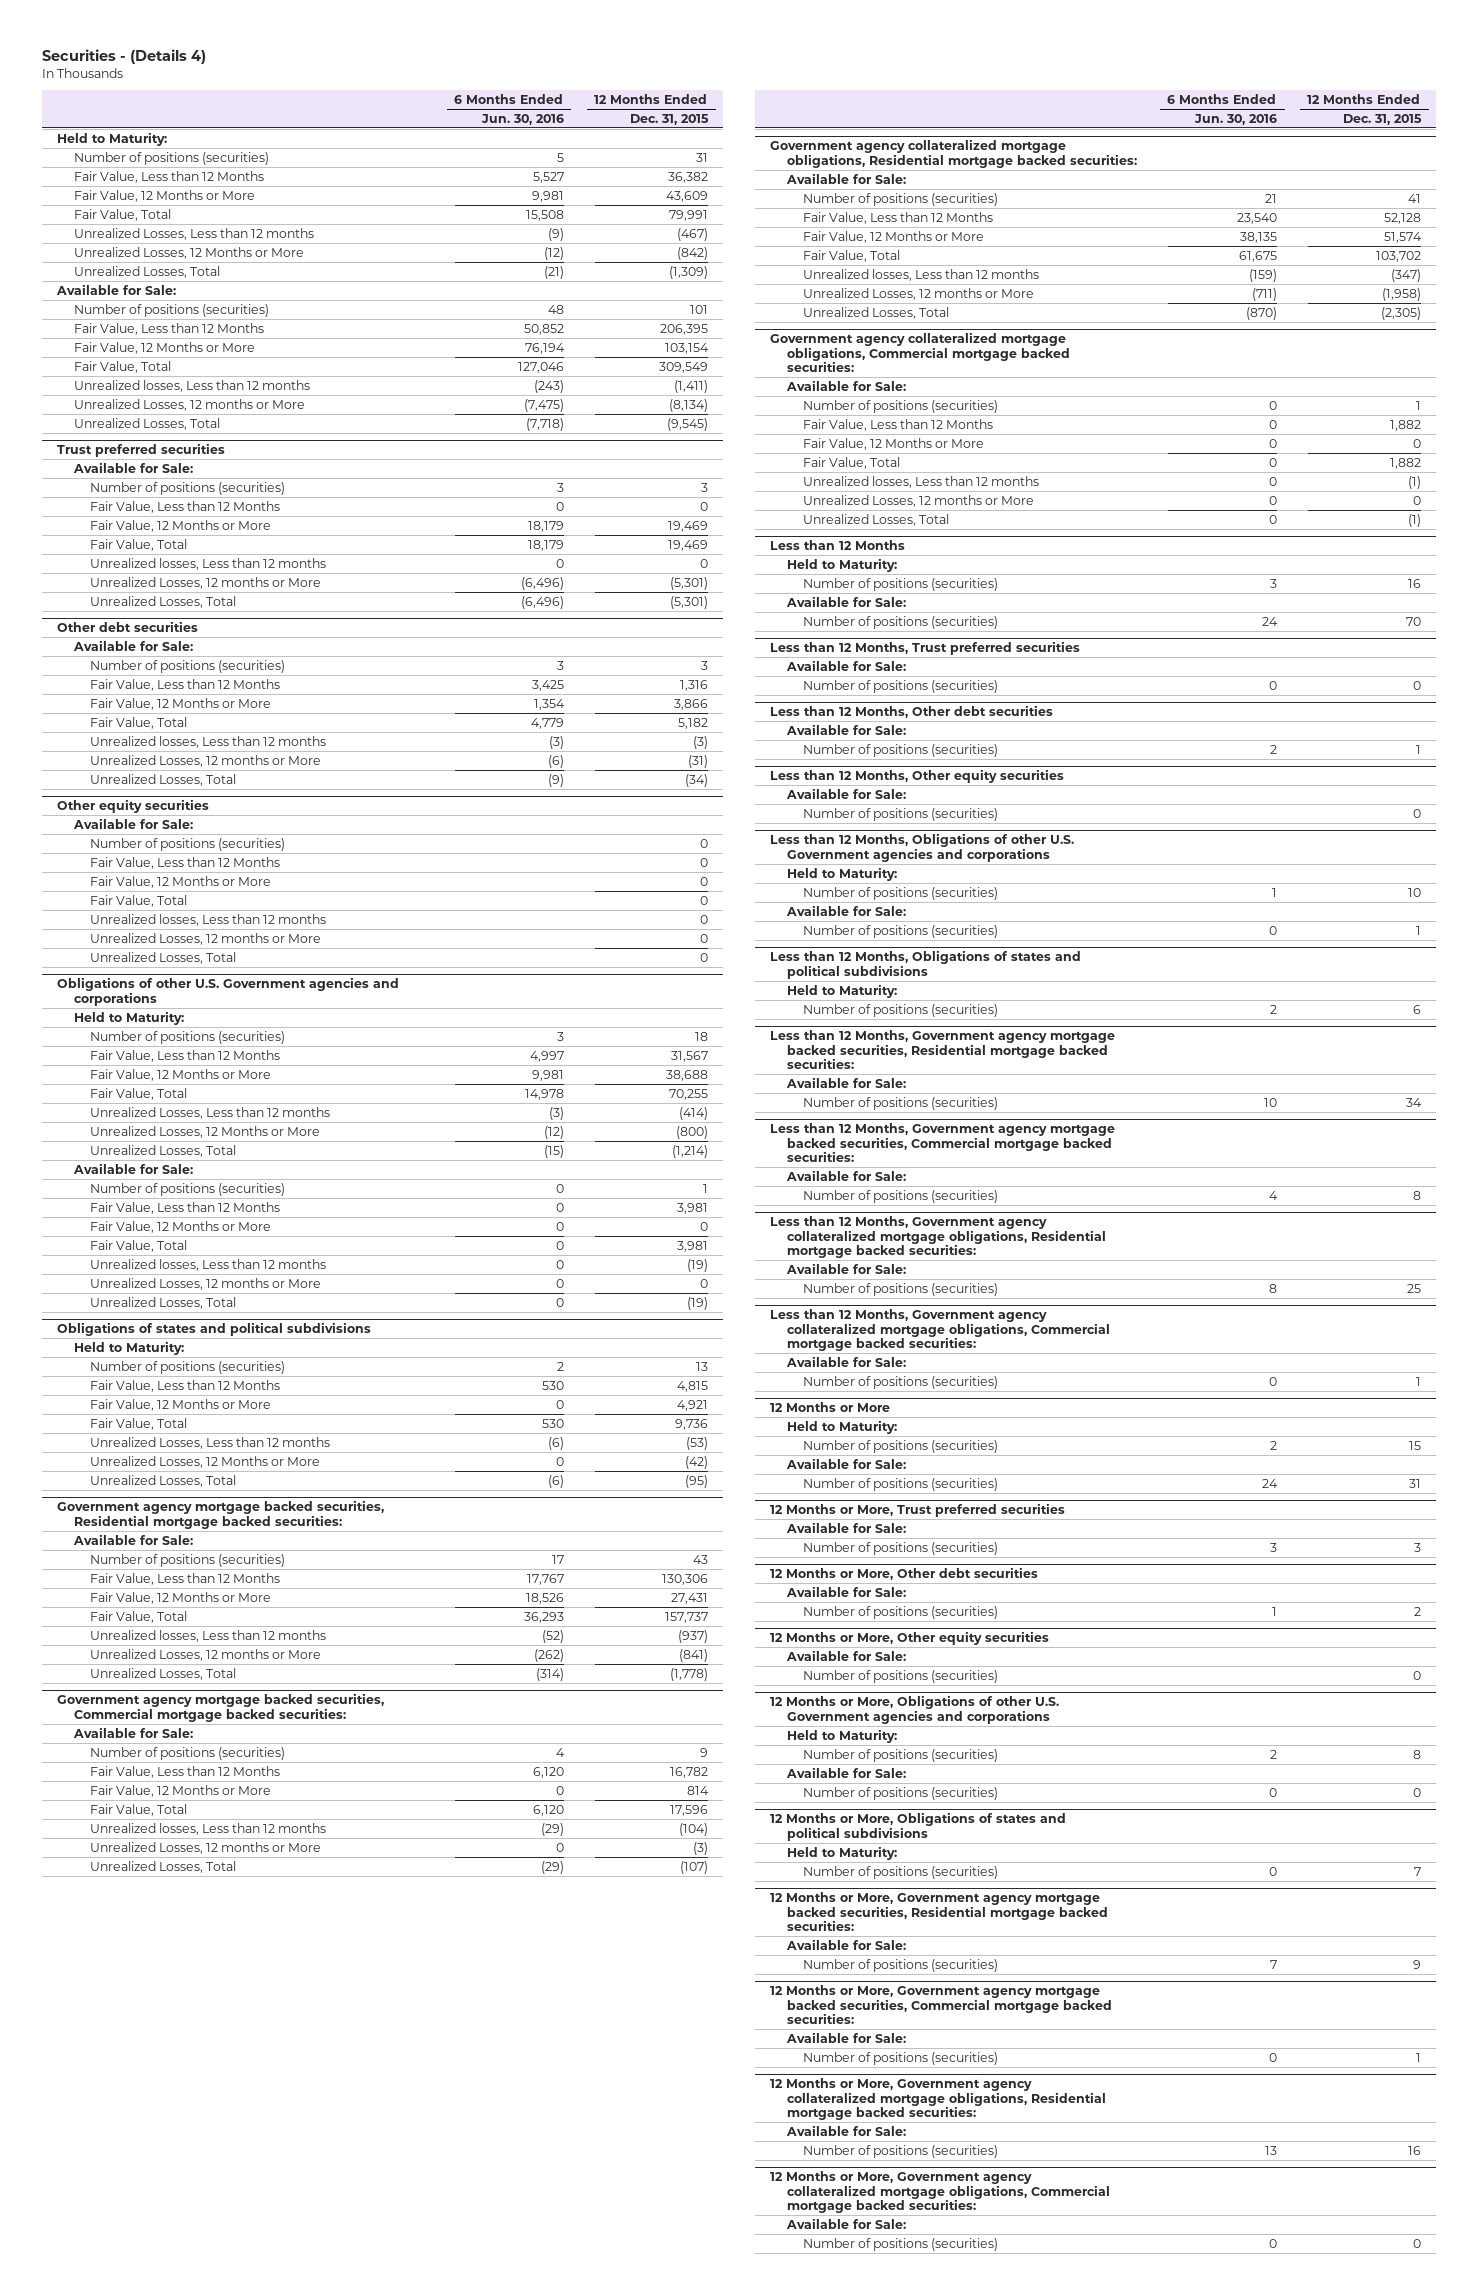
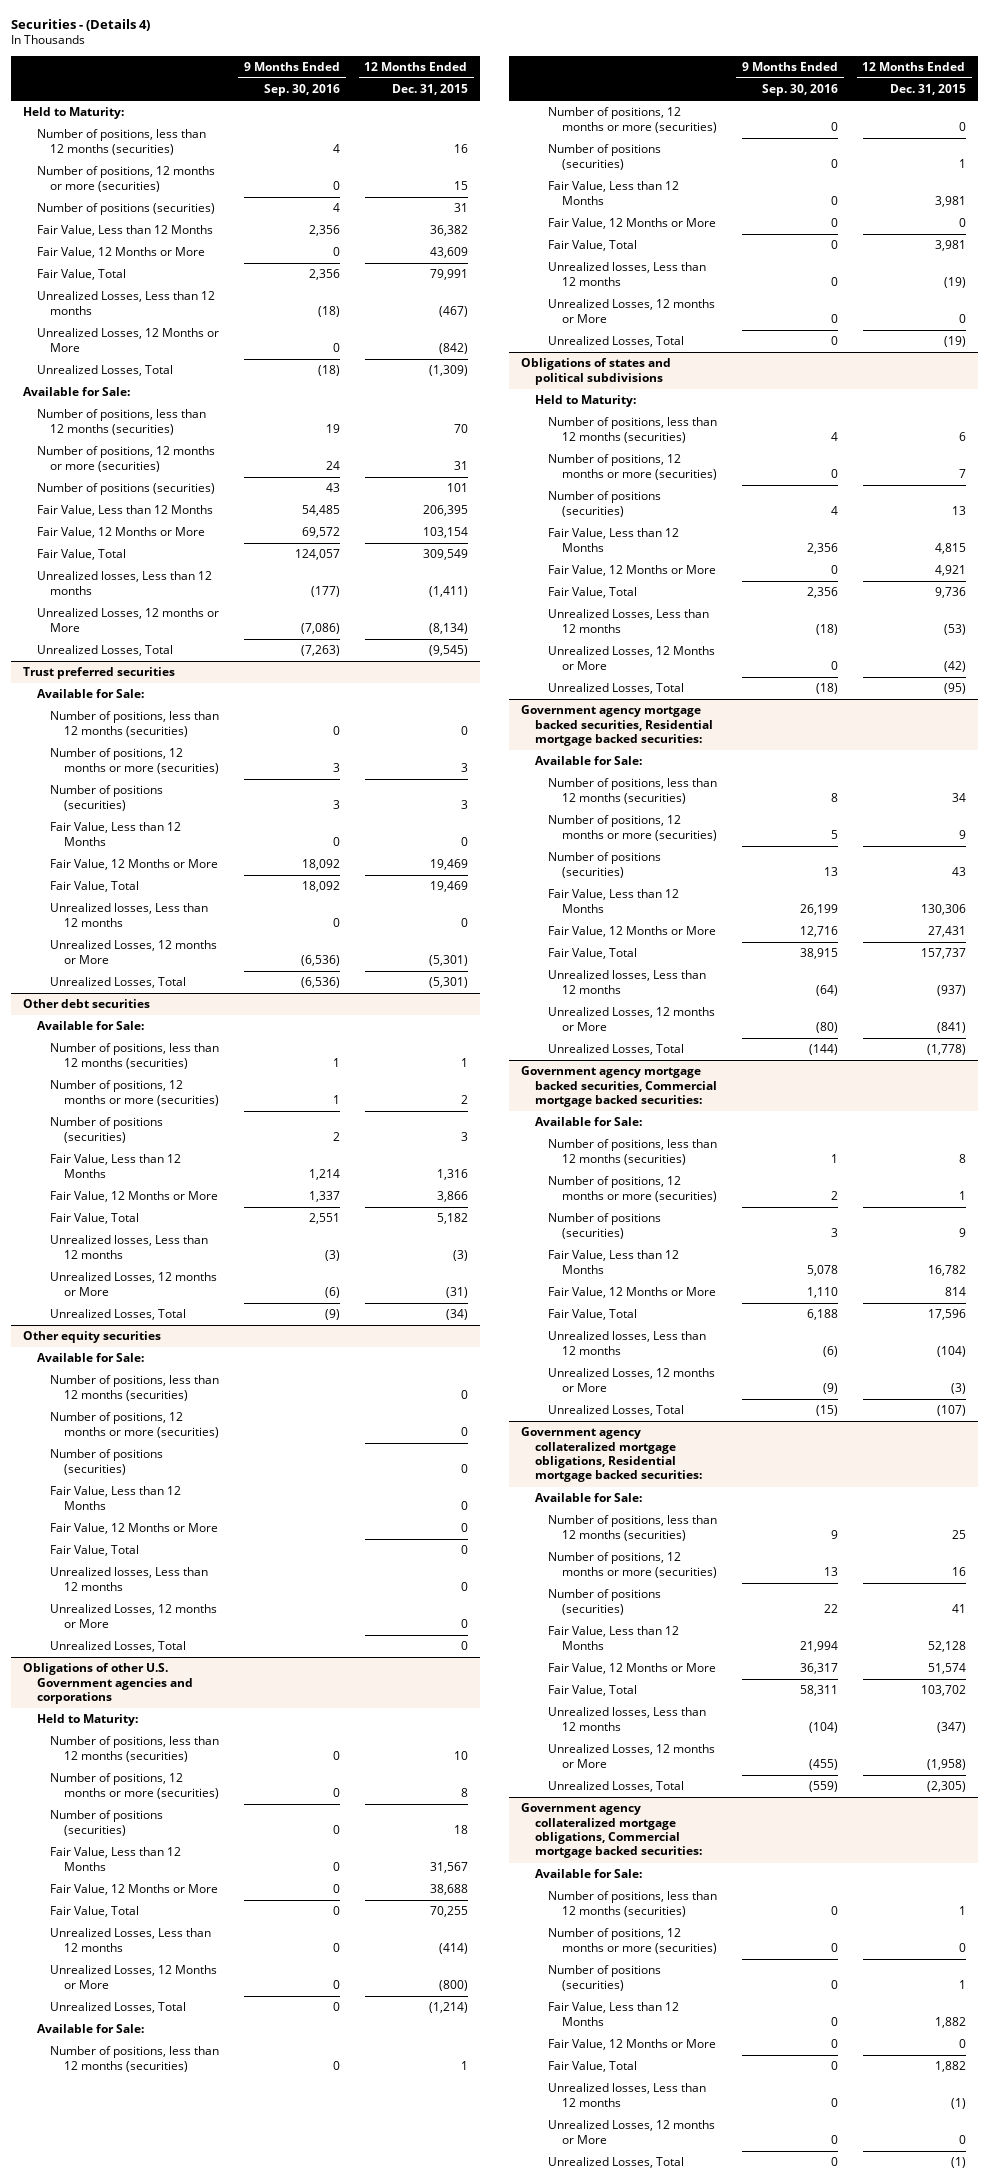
- | 6 Months Ended Jun. 30, 2016 | 12 Months Ended Dec. 31, 2015
+ | 9 Months Ended Sep. 30, 2016 | 12 Months Ended Dec. 31, 2015
+ Number of positions, less than 12 months (securities) | 4 | 16
+ Number of positions, 12 months or more (securities) | 0 | 15
+ Number of positions, less than 12 months (securities) | 19 | 70
+ Number of positions, 12 months or more (securities) | 24 | 31
@ Trust preferred securities
+ Number of positions, less than 12 months (securities) | 0 | 0
+ Number of positions, 12 months or more (securities) | 3 | 3
@ Other debt securities
+ Number of positions, less than 12 months (securities) | 1 | 1
+ Number of positions, 12 months or more (securities) | 1 | 2
@ Other equity securities
+ Number of positions, less than 12 months (securities) | | 0
+ Number of positions, 12 months or more (securities) | | 0
@ Obligations of other U.S. Government agencies and corporations
+ Number of positions, less than 12 months (securities) | 0 | 10
+ Number of positions, 12 months or more (securities) | 0 | 8
+ Number of positions, less than 12 months (securities) | 0 | 1
+ Number of positions, 12 months or more (securities) | 0 | 0
@ Obligations of states and political subdivisions
+ Number of positions, less than 12 months (securities) | 4 | 6
+ Number of positions, 12 months or more (securities) | 0 | 7
@ Government agency mortgage backed securities, Residential mortgage backed securities:
+ Number of positions, less than 12 months (securities) | 8 | 34
+ Number of positions, 12 months or more (securities) | 5 | 9
@ Government agency mortgage backed securities, Commercial mortgage backed securities:
+ Number of positions, less than 12 months (securities) | 1 | 8
+ Number of positions, 12 months or more (securities) | 2 | 1
@ Government agency collateralized mortgage obligations, Residential mortgage backed securities:
+ Number of positions, less than 12 months (securities) | 9 | 25
+ Number of positions, 12 months or more (securities) | 13 | 16
@ Government agency collateralized mortgage obligations, Commercial mortgage backed securities:
+ Number of positions, less than 12 months (securities) | 0 | 1
+ Number of positions, 12 months or more (securities) | 0 | 0
- Less than 12 Months
- Held to Maturity:
- Number of positions (securities) | 3 | 16
- Available for Sale:
- Number of positions (securities) | 24 | 70
- Less than 12 Months, Trust preferred securities
- Available for Sale:
- Number of positions (securities) | 0 | 0
- Less than 12 Months, Other debt securities
- Available for Sale:
- Number of positions (securities) | 2 | 1
- Less than 12 Months, Other equity securities
- Available for Sale:
- Number of positions (securities) | | 0
- Less than 12 Months, Obligations of other U.S. Government agencies and corporations
- Held to Maturity:
- Number of positions (securities) | 1 | 10
- Available for Sale:
- Number of positions (securities) | 0 | 1
- Less than 12 Months, Obligations of states and political subdivisions
- Held to Maturity:
- Number of positions (securities) | 2 | 6
- Less than 12 Months, Government agency mortgage backed securities, Residential mortgage backed securities:
- Available for Sale:
- Number of positions (securities) | 10 | 34
- Less than 12 Months, Government agency mortgage backed securities, Commercial mortgage backed securities:
- Available for Sale:
- Number of positions (securities) | 4 | 8
- Less than 12 Months, Government agency collateralized mortgage obligations, Residential mortgage backed securities:
- Available for Sale:
- Number of positions (securities) | 8 | 25
- Less than 12 Months, Government agency collateralized mortgage obligations, Commercial mortgage backed securities:
- Available for Sale:
- Number of positions (securities) | 0 | 1
- 12 Months or More
- Held to Maturity:
- Number of positions (securities) | 2 | 15
- Available for Sale:
- Number of positions (securities) | 24 | 31
- 12 Months or More, Trust preferred securities
- Available for Sale:
- Number of positions (securities) | 3 | 3
- 12 Months or More, Other debt securities
- Available for Sale:
- Number of positions (securities) | 1 | 2
- 12 Months or More, Other equity securities
- Available for Sale:
- Number of positions (securities) | | 0
- 12 Months or More, Obligations of other U.S. Government agencies and corporations
- Held to Maturity:
- Number of positions (securities) | 2 | 8
- Available for Sale:
- Number of positions (securities) | 0 | 0
- 12 Months or More, Obligations of states and political subdivisions
- Held to Maturity:
- Number of positions (securities) | 0 | 7
- 12 Months or More, Government agency mortgage backed securities, Residential mortgage backed securities:
- Available for Sale:
- Number of positions (securities) | 7 | 9
- 12 Months or More, Government agency mortgage backed securities, Commercial mortgage backed securities:
- Available for Sale:
- Number of positions (securities) | 0 | 1
- 12 Months or More, Government agency collateralized mortgage obligations, Residential mortgage backed securities:
- Available for Sale:
- Number of positions (securities) | 13 | 16
- 12 Months or More, Government agency collateralized mortgage obligations, Commercial mortgage backed securities:
- Available for Sale:
- Number of positions (securities) | 0 | 0

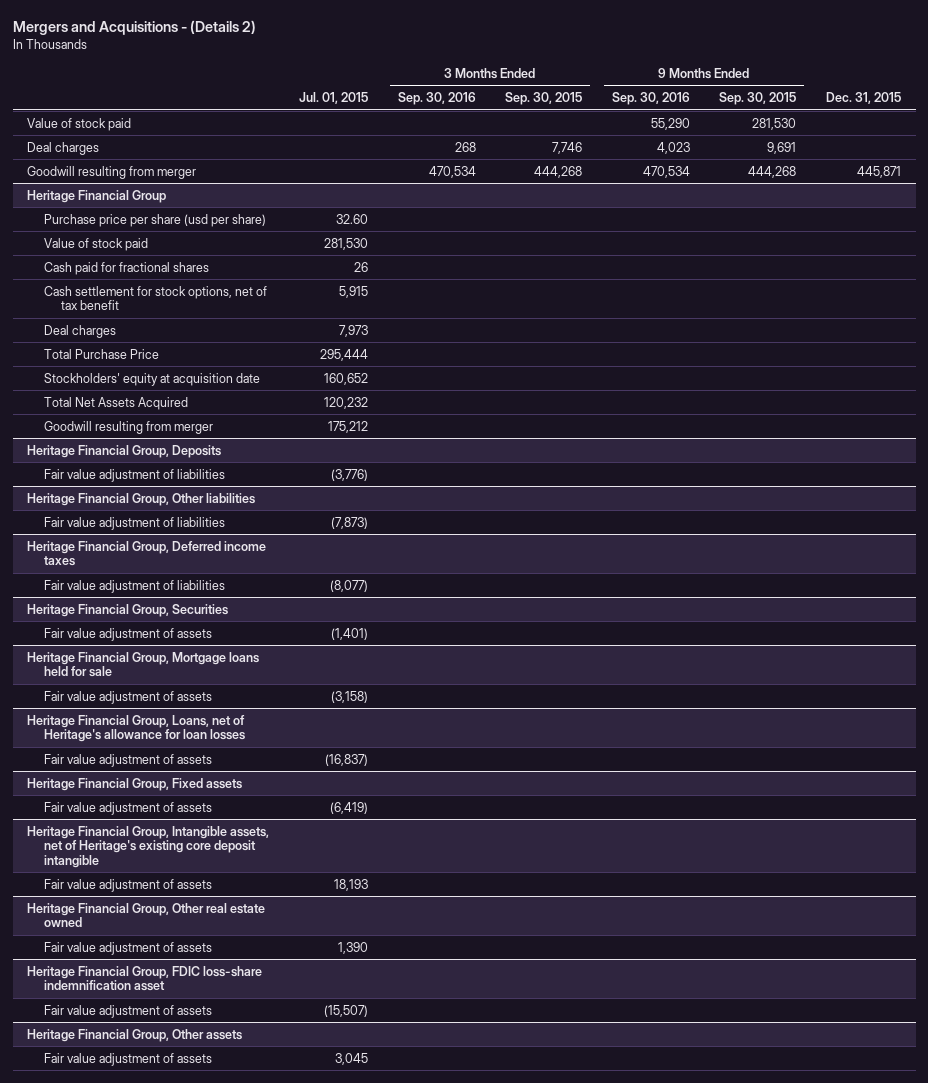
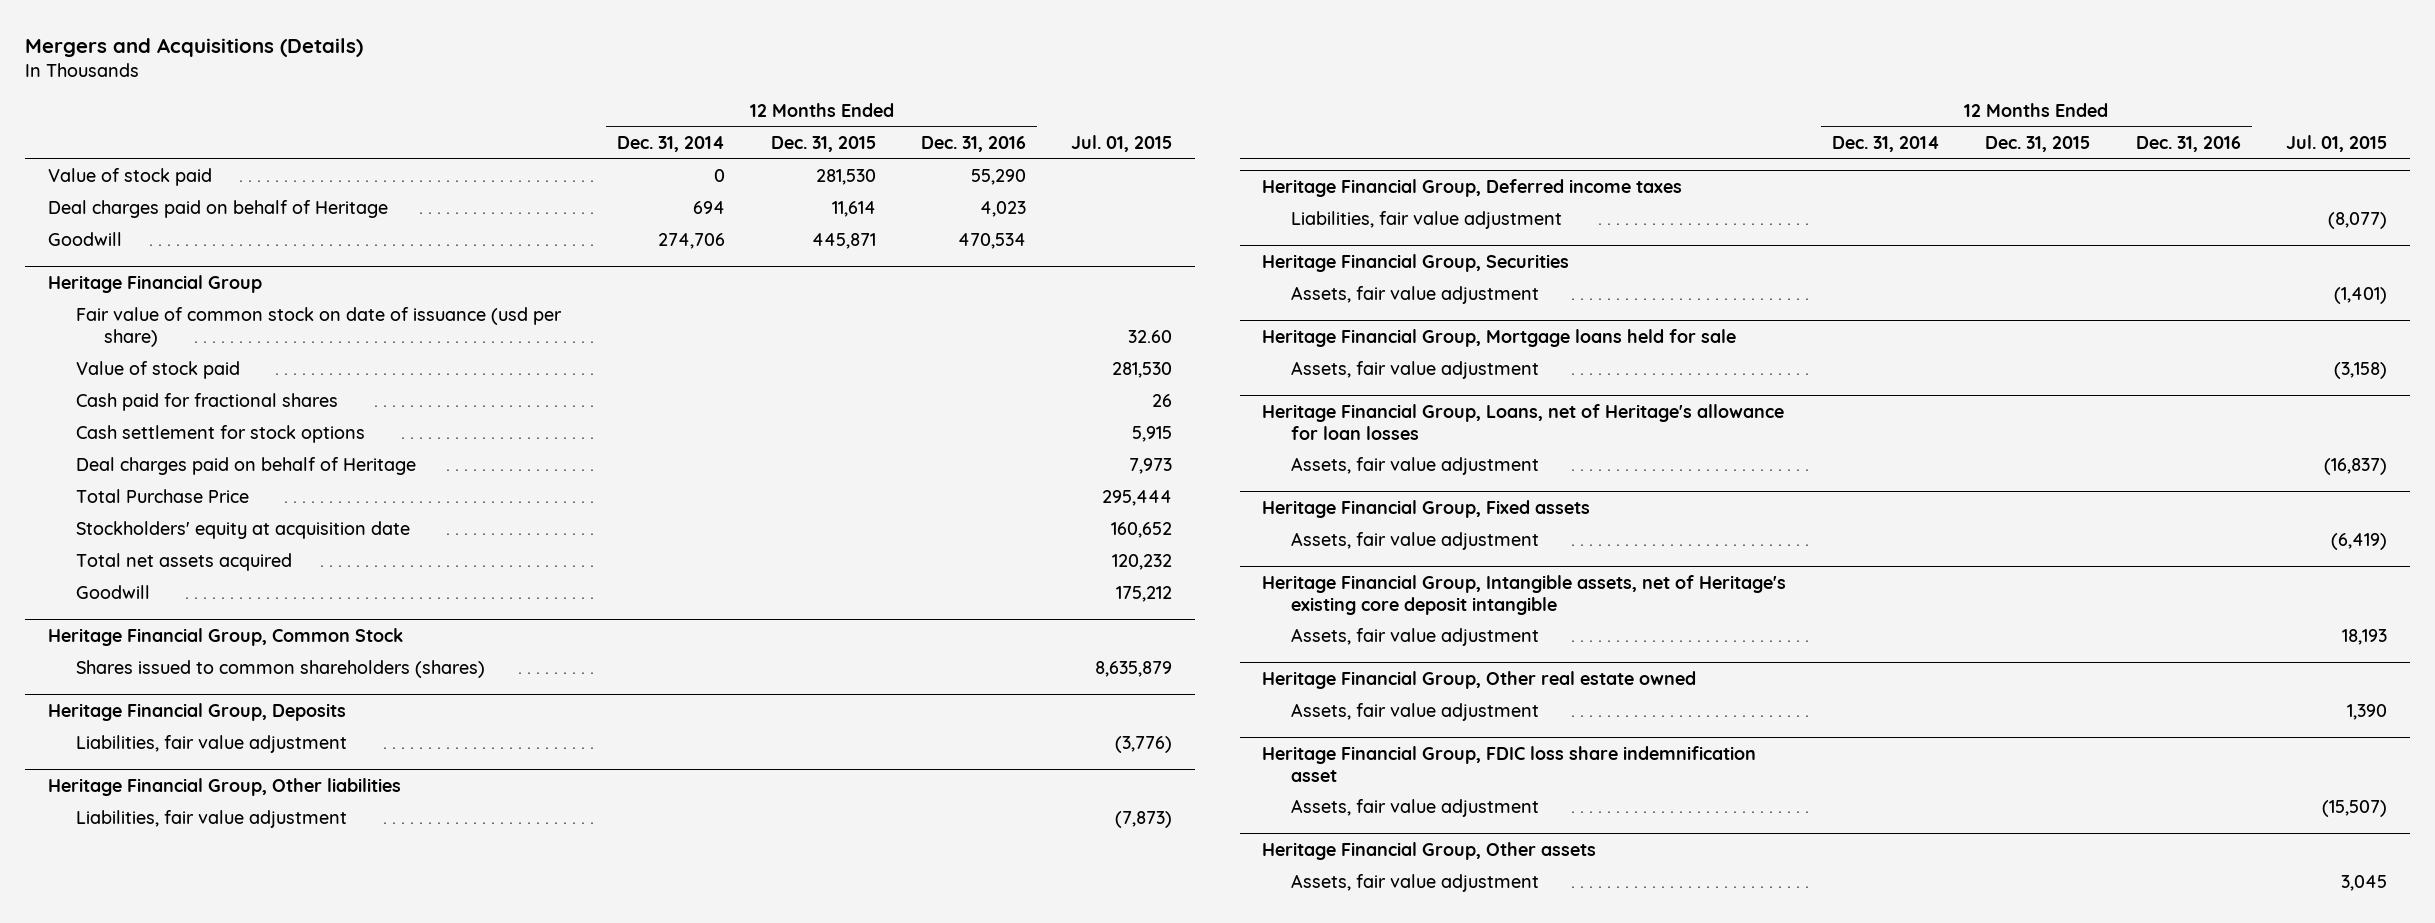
- Mergers and Acquisitions - (Details 2)
+ Mergers and Acquisitions (Details)
- | Jul. 01, 2015 | 3 Months Ended Sep. 30, 2016 | 3 Months Ended Sep. 30, 2015 | 9 Months Ended Sep. 30, 2016 | 9 Months Ended Sep. 30, 2015 | Dec. 31, 2015
+ | 12 Months Ended Dec. 31, 2014 | 12 Months Ended Dec. 31, 2015 | 12 Months Ended Dec. 31, 2016 | Jul. 01, 2015
- Deal charges | | 268 | 7,746 | 4,023 | 9,691 |
- Goodwill resulting from merger | | 470,534 | 444,268 | 470,534 | 444,268 | 445,871
+ Deal charges paid on behalf of Heritage | 694 | 11,614 | 4,023 |
+ Goodwill | 274,706 | 445,871 | 470,534 |
@ Heritage Financial Group
- Purchase price per share (usd per share) | 32.60 | | | | |
+ Fair value of common stock on date of issuance (usd per share) | | | | 32.60
- Cash settlement for stock options, net of tax benefit | 5,915 | | | | |
- Deal charges | 7,973 | | | | |
+ Cash settlement for stock options | | | | 5,915
+ Deal charges paid on behalf of Heritage | | | | 7,973
- Total Net Assets Acquired | 120,232 | | | | |
- Goodwill resulting from merger | 175,212 | | | | |
+ Total net assets acquired | | | | 120,232
+ Goodwill | | | | 175,212
+ Heritage Financial Group, Common Stock
+ Shares issued to common shareholders (shares) | | | | 8,635,879
@ Heritage Financial Group, Deposits
- Fair value adjustment of liabilities | (3,776) | | | | |
+ Liabilities, fair value adjustment | | | | (3,776)
@ Heritage Financial Group, Other liabilities
- Fair value adjustment of liabilities | (7,873) | | | | |
+ Liabilities, fair value adjustment | | | | (7,873)
@ Heritage Financial Group, Deferred income taxes
- Fair value adjustment of liabilities | (8,077) | | | | |
+ Liabilities, fair value adjustment | | | | (8,077)
@ Heritage Financial Group, Securities
- Fair value adjustment of assets | (1,401) | | | | |
+ Assets, fair value adjustment | | | | (1,401)
@ Heritage Financial Group, Mortgage loans held for sale
- Fair value adjustment of assets | (3,158) | | | | |
+ Assets, fair value adjustment | | | | (3,158)
@ Heritage Financial Group, Loans, net of Heritage's allowance for loan losses
- Fair value adjustment of assets | (16,837) | | | | |
+ Assets, fair value adjustment | | | | (16,837)
@ Heritage Financial Group, Fixed assets
- Fair value adjustment of assets | (6,419) | | | | |
+ Assets, fair value adjustment | | | | (6,419)
@ Heritage Financial Group, Intangible assets, net of Heritage's existing core deposit intangible
- Fair value adjustment of assets | 18,193 | | | | |
+ Assets, fair value adjustment | | | | 18,193
@ Heritage Financial Group, Other real estate owned
- Fair value adjustment of assets | 1,390 | | | | |
- Heritage Financial Group, FDIC loss-share indemnification asset
- Fair value adjustment of assets | (15,507) | | | | |
@ Heritage Financial Group, Other real estate owned
+ Assets, fair value adjustment | | | | 1,390
+ Heritage Financial Group, FDIC loss share indemnification asset
+ Assets, fair value adjustment | | | | (15,507)
@ Heritage Financial Group, Other assets
- Fair value adjustment of assets | 3,045 | | | | |
+ Assets, fair value adjustment | | | | 3,045

